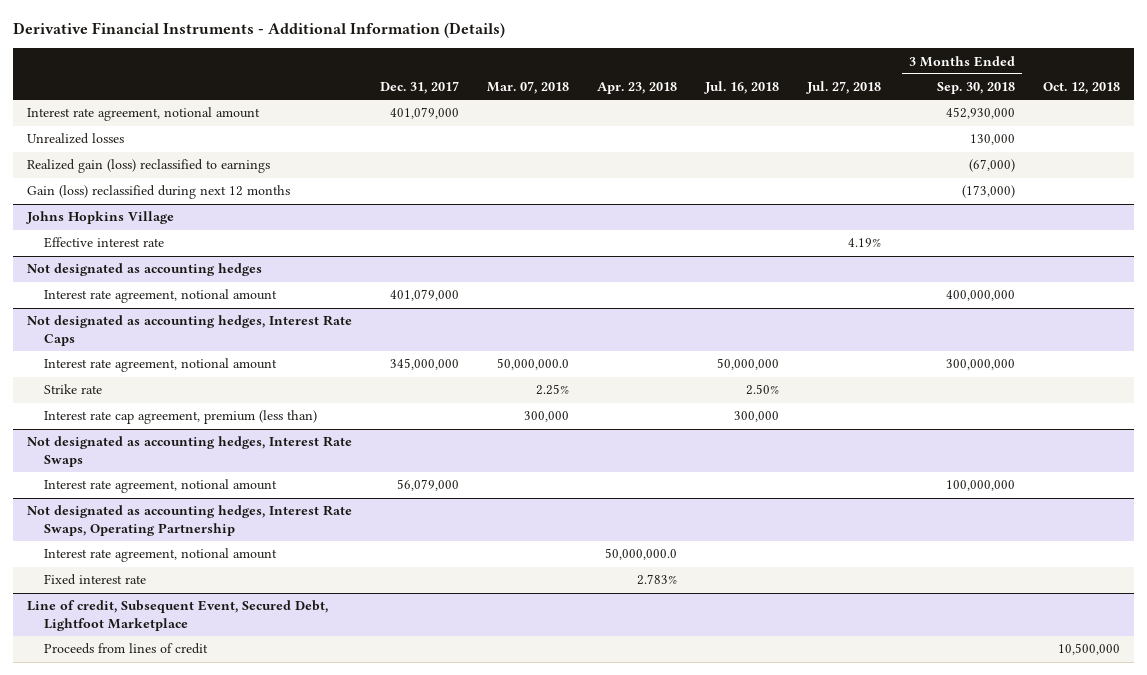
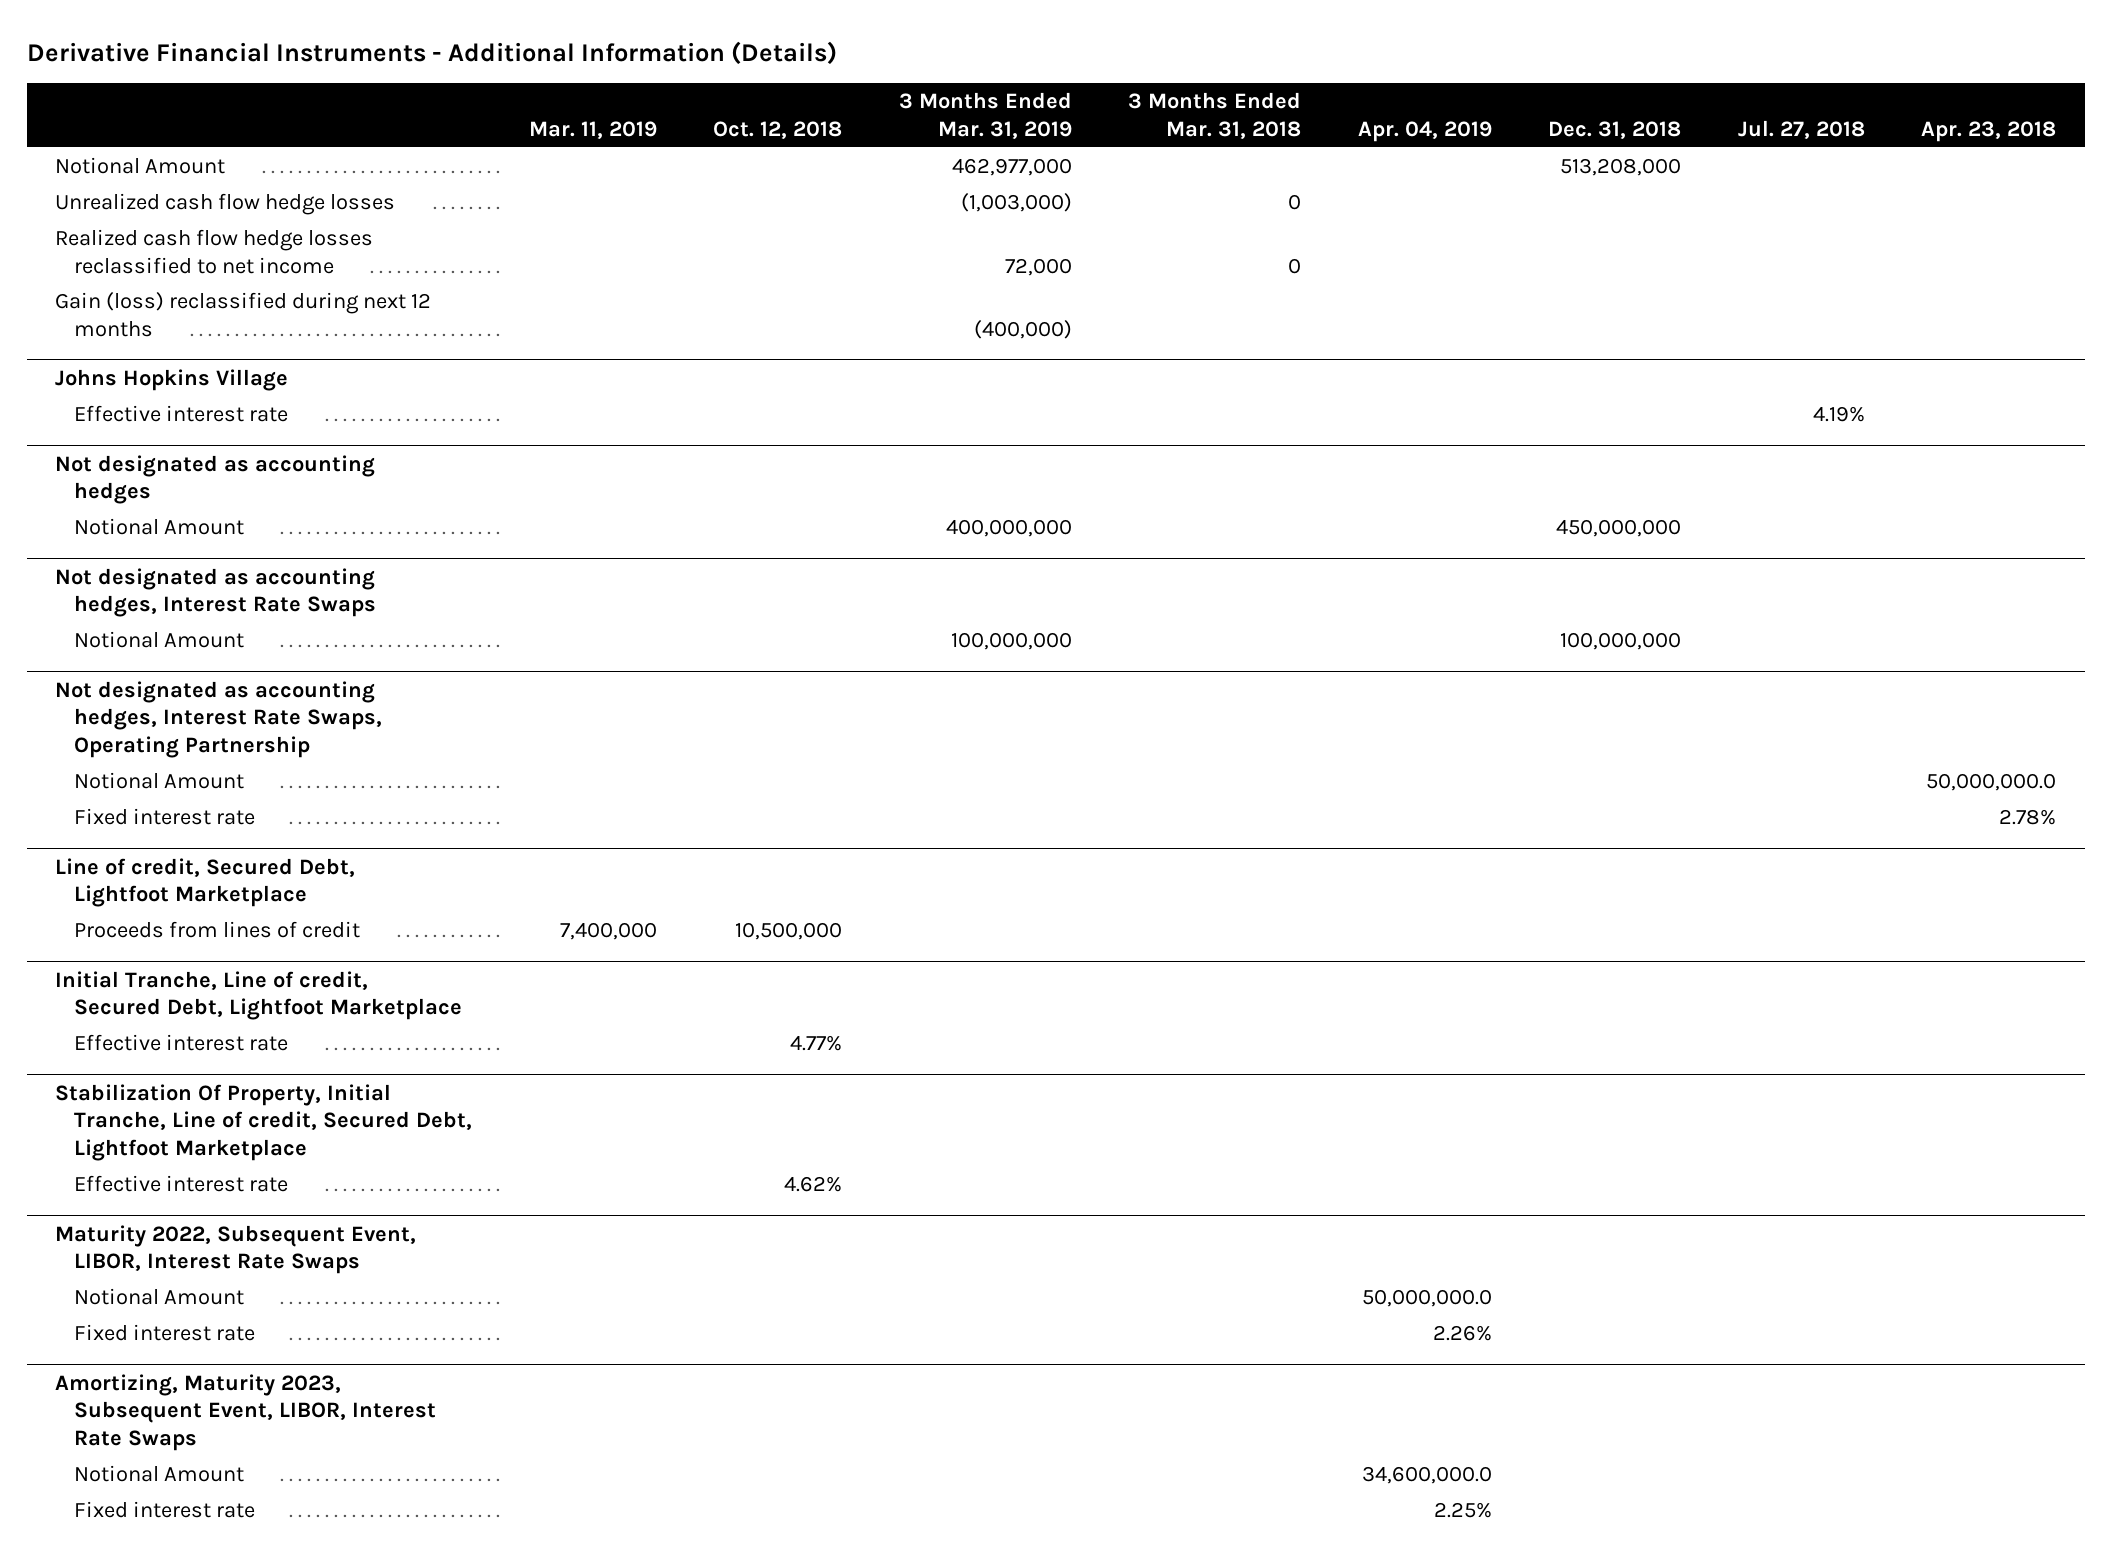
- | Dec. 31, 2017 | Mar. 07, 2018 | Apr. 23, 2018 | Jul. 16, 2018 | Jul. 27, 2018 | 3 Months Ended Sep. 30, 2018 | Oct. 12, 2018
+ | Mar. 11, 2019 | Oct. 12, 2018 | 3 Months Ended Mar. 31, 2019 | 3 Months Ended Mar. 31, 2018 | Apr. 04, 2019 | Dec. 31, 2018 | Jul. 27, 2018 | Apr. 23, 2018
- Interest rate agreement, notional amount | 401,079,000 | | | | | 452,930,000 |
- Unrealized losses | | | | | | 130,000 |
- Realized gain (loss) reclassified to earnings | | | | | | (67,000) |
+ Notional Amount | | | 462,977,000 | | | 513,208,000 | |
+ Unrealized cash flow hedge losses | | | (1,003,000) | 0 | | | |
+ Realized cash flow hedge losses reclassified to net income | | | 72,000 | 0 | | | |
@ Not designated as accounting hedges
- Interest rate agreement, notional amount | 401,079,000 | | | | | 400,000,000 |
- Not designated as accounting hedges, Interest Rate Caps
- Interest rate agreement, notional amount | 345,000,000 | 50,000,000.0 | | 50,000,000 | | 300,000,000 |
- Strike rate | | 2.25% | | 2.50% | | |
- Interest rate cap agreement, premium (less than) | | 300,000 | | 300,000 | | |
@ Not designated as accounting hedges
+ Notional Amount | | | 400,000,000 | | | 450,000,000 | |
@ Not designated as accounting hedges, Interest Rate Swaps
- Interest rate agreement, notional amount | 56,079,000 | | | | | 100,000,000 |
+ Notional Amount | | | 100,000,000 | | | 100,000,000 | |
@ Not designated as accounting hedges, Interest Rate Swaps, Operating Partnership
- Interest rate agreement, notional amount | | | 50,000,000.0 | | | |
- Fixed interest rate | | | 2.783% | | | |
- Line of credit, Subsequent Event, Secured Debt, Lightfoot Marketplace
@ Not designated as accounting hedges, Interest Rate Swaps, Operating Partnership
+ Notional Amount | | | | | | | | 50,000,000.0
+ Fixed interest rate | | | | | | | | 2.78%
+ Line of credit, Secured Debt, Lightfoot Marketplace
+ Initial Tranche, Line of credit, Secured Debt, Lightfoot Marketplace
+ Effective interest rate | | 4.77% | | | | | |
+ Stabilization Of Property, Initial Tranche, Line of credit, Secured Debt, Lightfoot Marketplace
+ Effective interest rate | | 4.62% | | | | | |
+ Maturity 2022, Subsequent Event, LIBOR, Interest Rate Swaps
+ Notional Amount | | | | | 50,000,000.0 | | |
+ Fixed interest rate | | | | | 2.26% | | |
+ Amortizing, Maturity 2023, Subsequent Event, LIBOR, Interest Rate Swaps
+ Notional Amount | | | | | 34,600,000.0 | | |
+ Fixed interest rate | | | | | 2.25% | | |

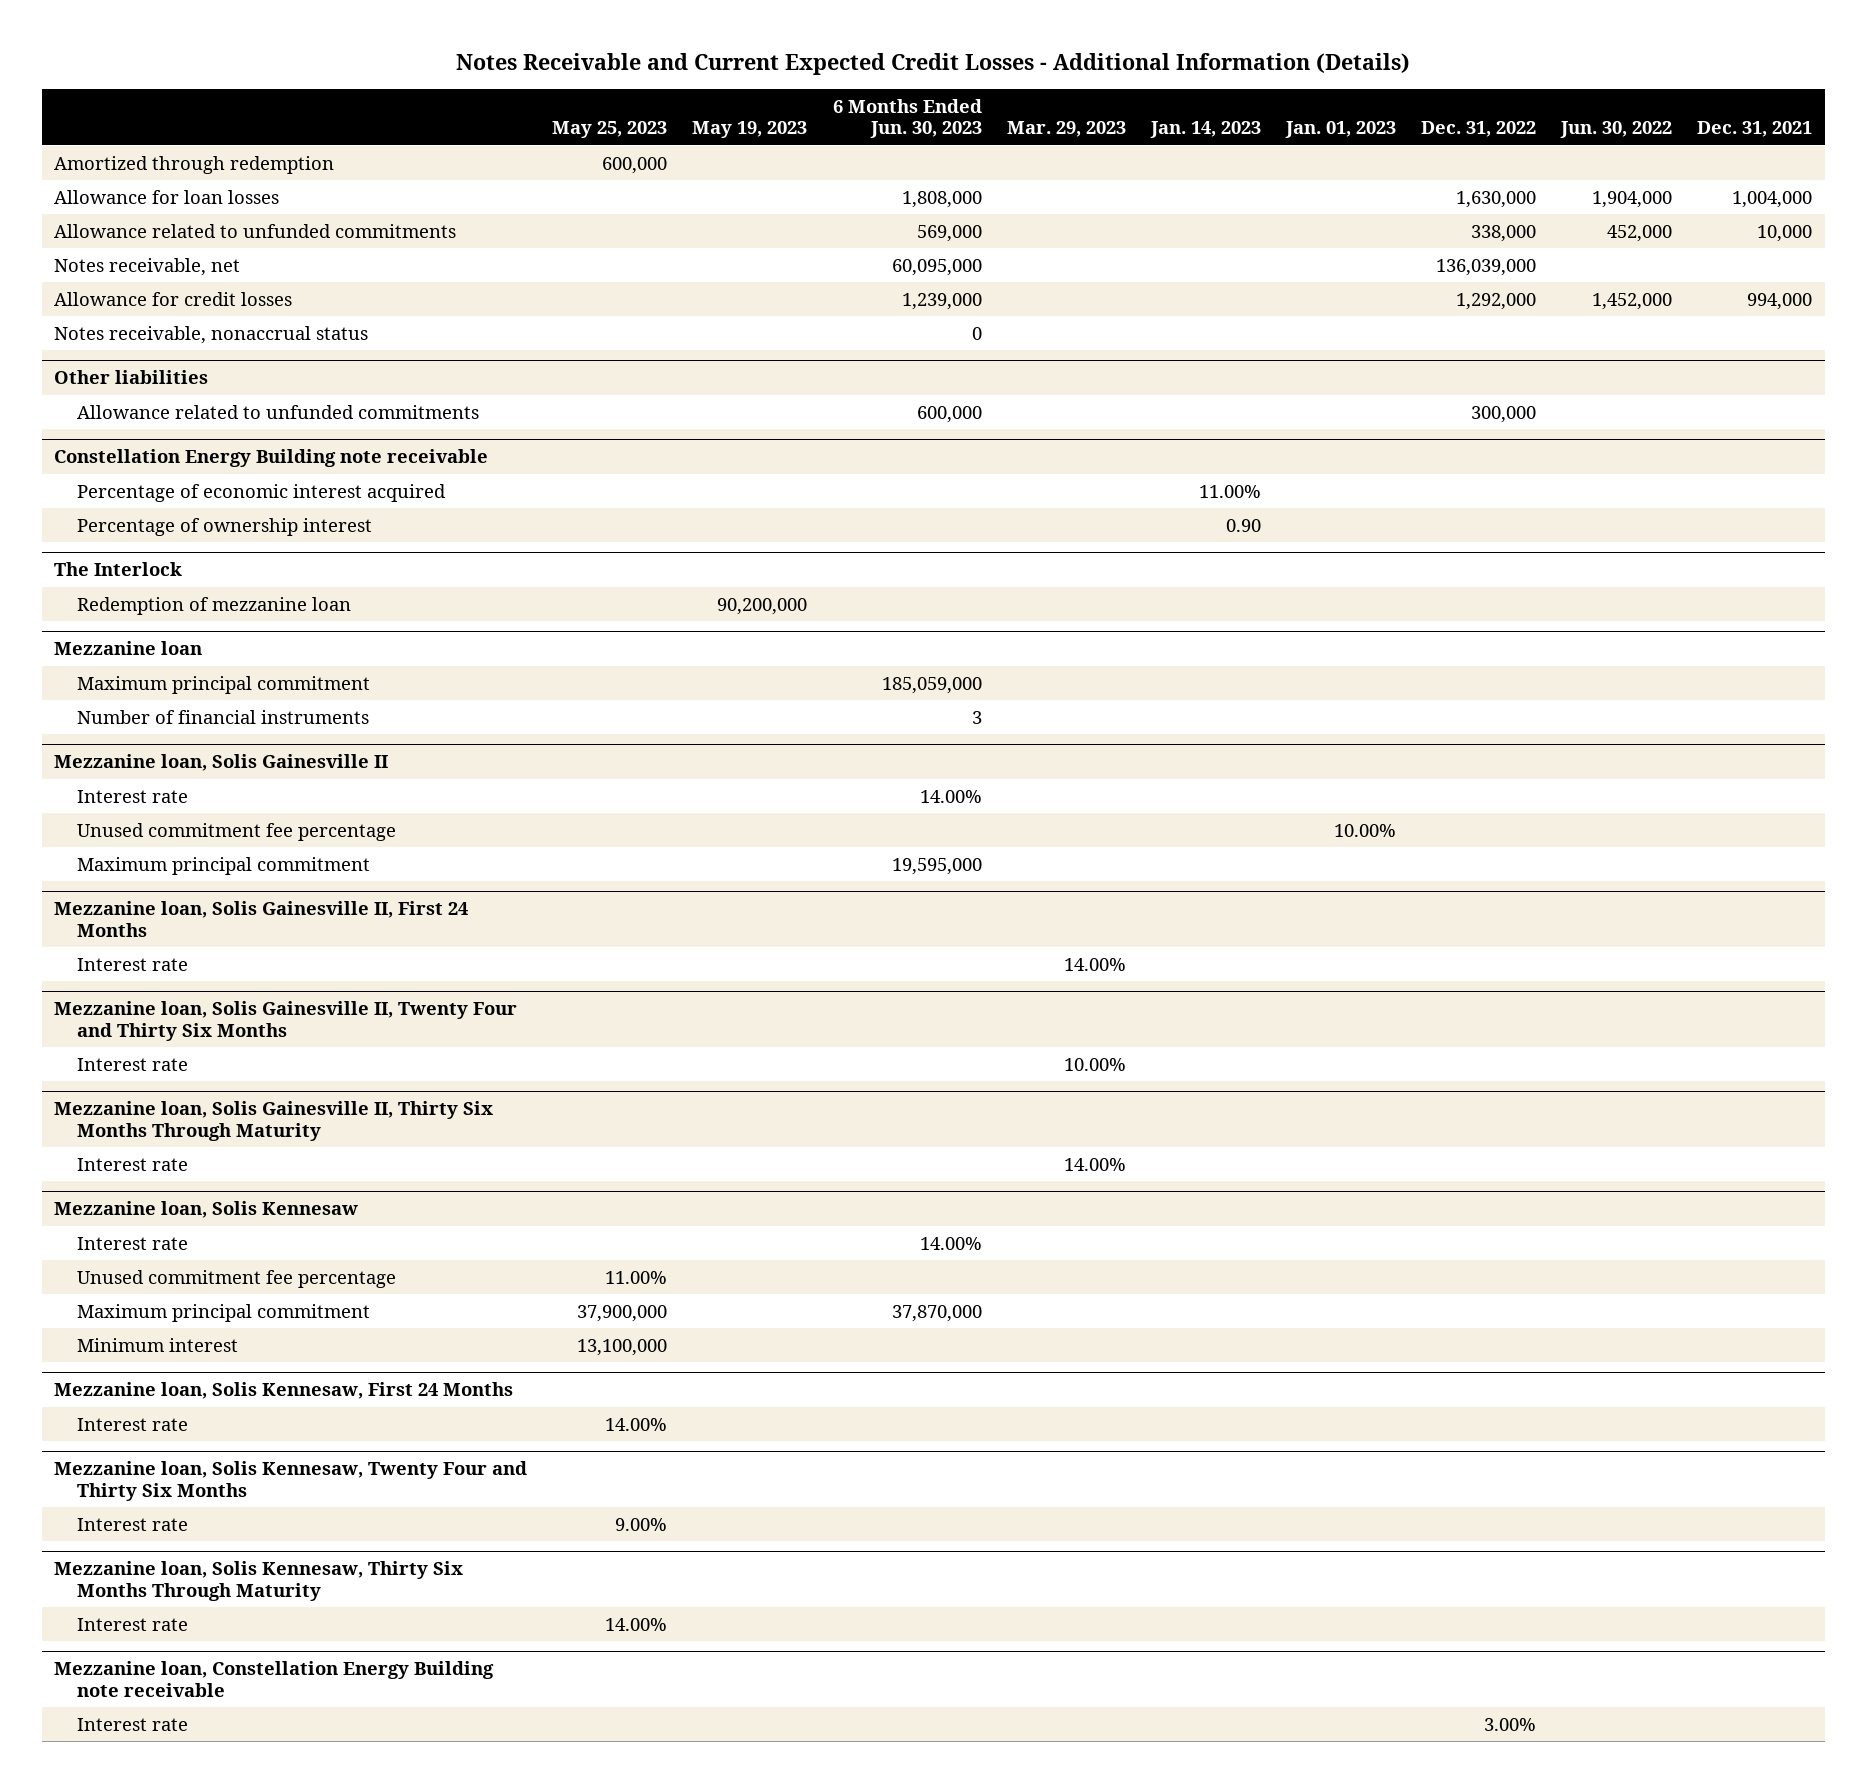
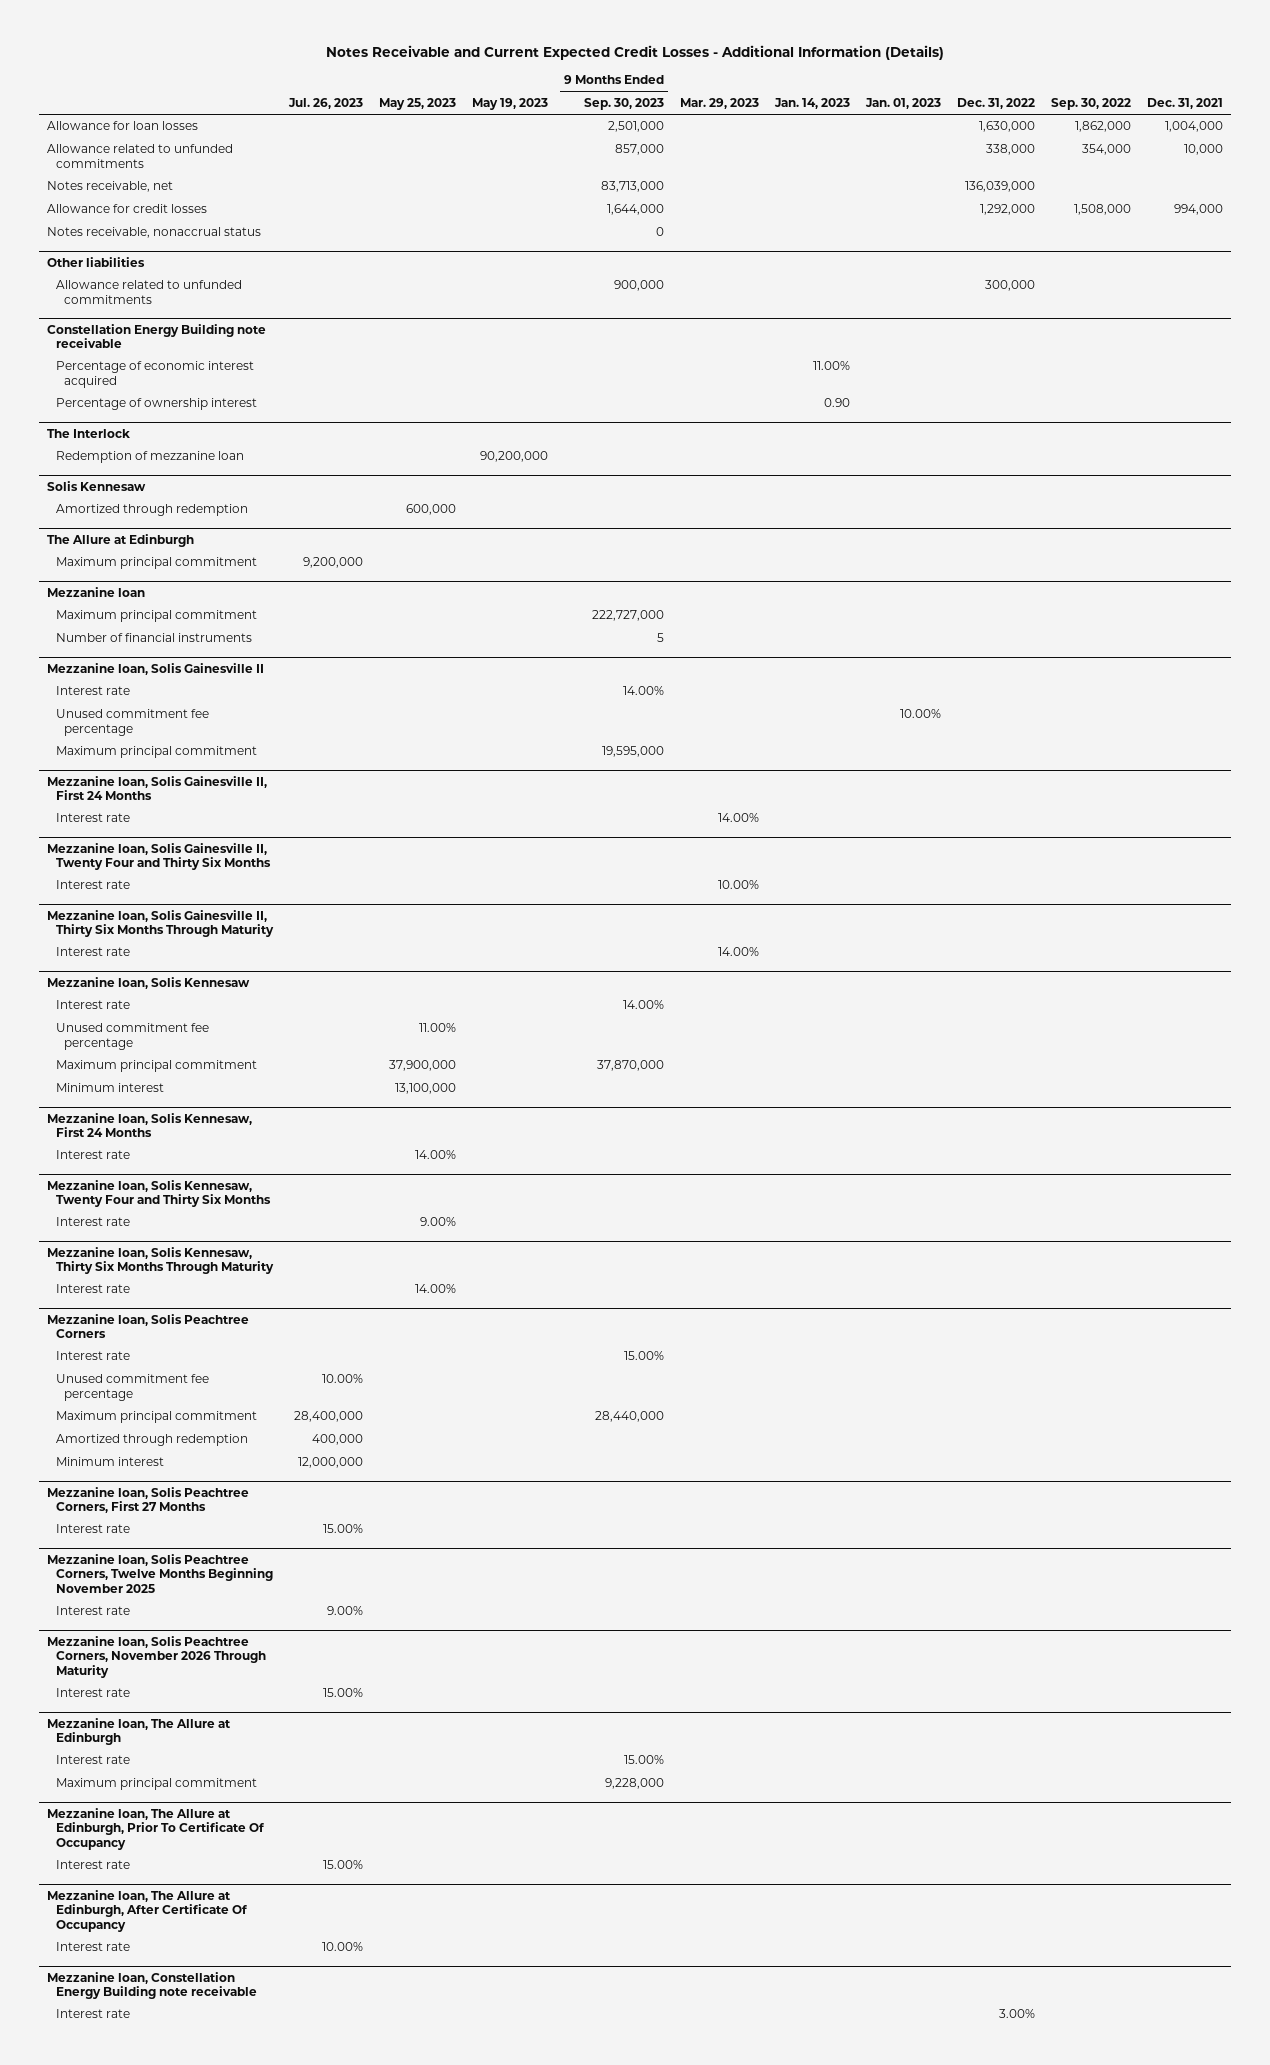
- | May 25, 2023 | May 19, 2023 | 6 Months Ended Jun. 30, 2023 | Mar. 29, 2023 | Jan. 14, 2023 | Jan. 01, 2023 | Dec. 31, 2022 | Jun. 30, 2022 | Dec. 31, 2021
+ | Jul. 26, 2023 | May 25, 2023 | May 19, 2023 | 9 Months Ended Sep. 30, 2023 | Mar. 29, 2023 | Jan. 14, 2023 | Jan. 01, 2023 | Dec. 31, 2022 | Sep. 30, 2022 | Dec. 31, 2021
- Amortized through redemption | 600,000 | | | | | | | |
+ Solis Kennesaw
+ Amortized through redemption | | 600,000 | | | | | | | |
+ The Allure at Edinburgh
+ Maximum principal commitment | 9,200,000 | | | | | | | | |
+ Mezzanine loan, Solis Peachtree Corners
+ Interest rate | | | | 15.00% | | | | | |
+ Unused commitment fee percentage | 10.00% | | | | | | | | |
+ Maximum principal commitment | 28,400,000 | | | 28,440,000 | | | | | |
+ Amortized through redemption | 400,000 | | | | | | | | |
+ Minimum interest | 12,000,000 | | | | | | | | |
+ Mezzanine loan, Solis Peachtree Corners, First 27 Months
+ Interest rate | 15.00% | | | | | | | | |
+ Mezzanine loan, Solis Peachtree Corners, Twelve Months Beginning November 2025
+ Interest rate | 9.00% | | | | | | | | |
+ Mezzanine loan, Solis Peachtree Corners, November 2026 Through Maturity
+ Interest rate | 15.00% | | | | | | | | |
+ Mezzanine loan, The Allure at Edinburgh
+ Interest rate | | | | 15.00% | | | | | |
+ Maximum principal commitment | | | | 9,228,000 | | | | | |
+ Mezzanine loan, The Allure at Edinburgh, Prior To Certificate Of Occupancy
+ Interest rate | 15.00% | | | | | | | | |
+ Mezzanine loan, The Allure at Edinburgh, After Certificate Of Occupancy
+ Interest rate | 10.00% | | | | | | | | |

